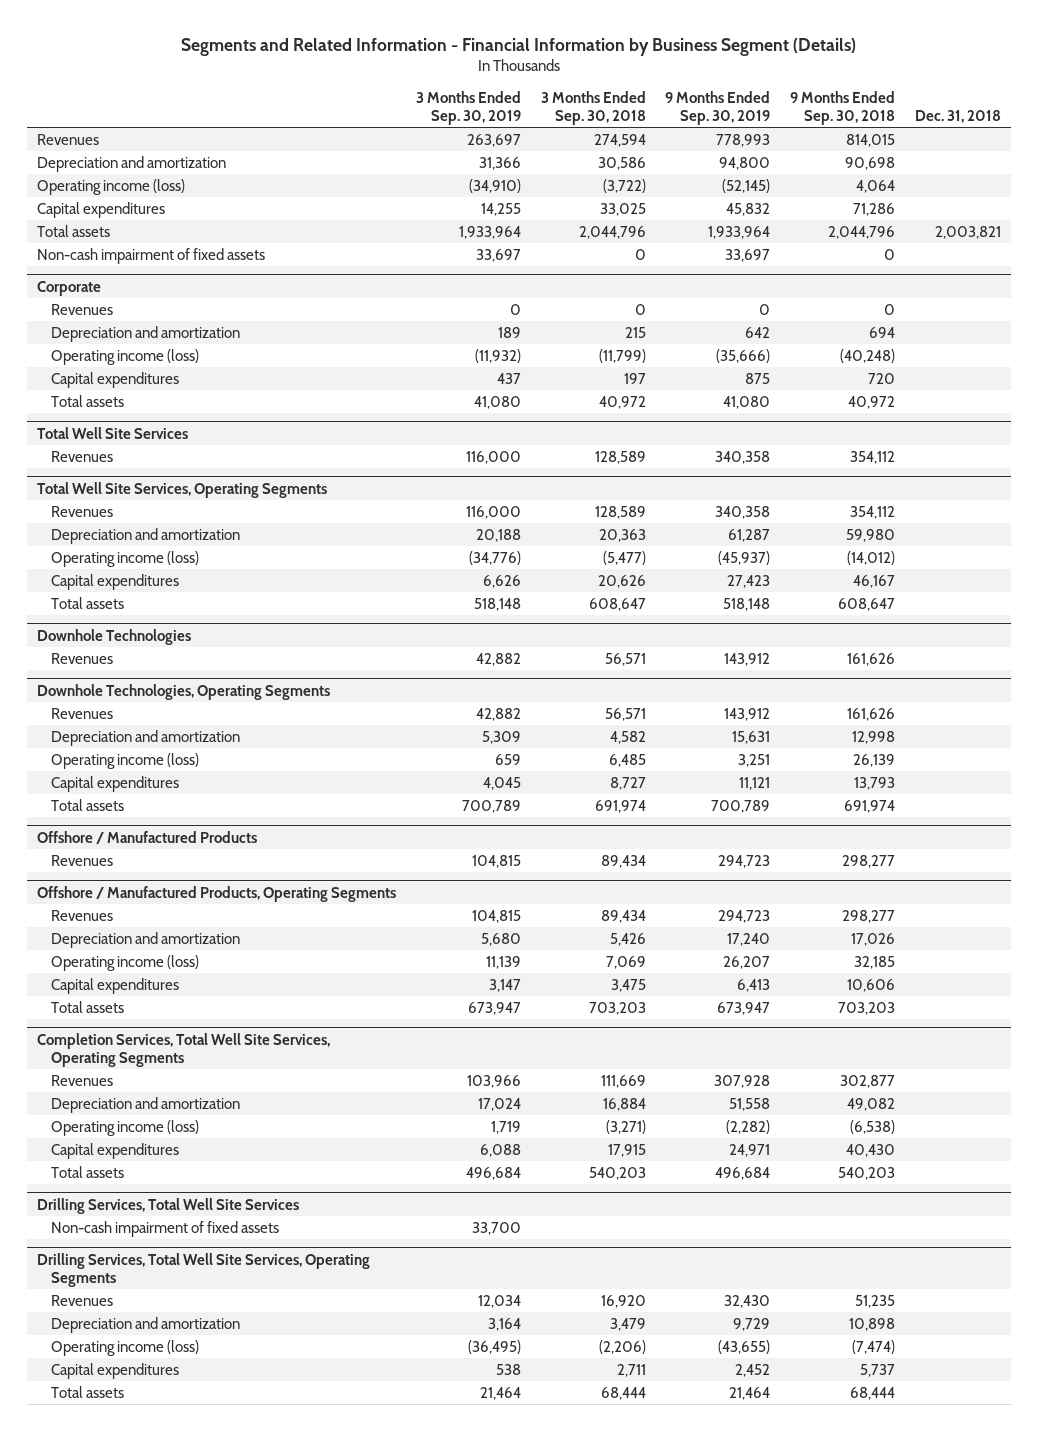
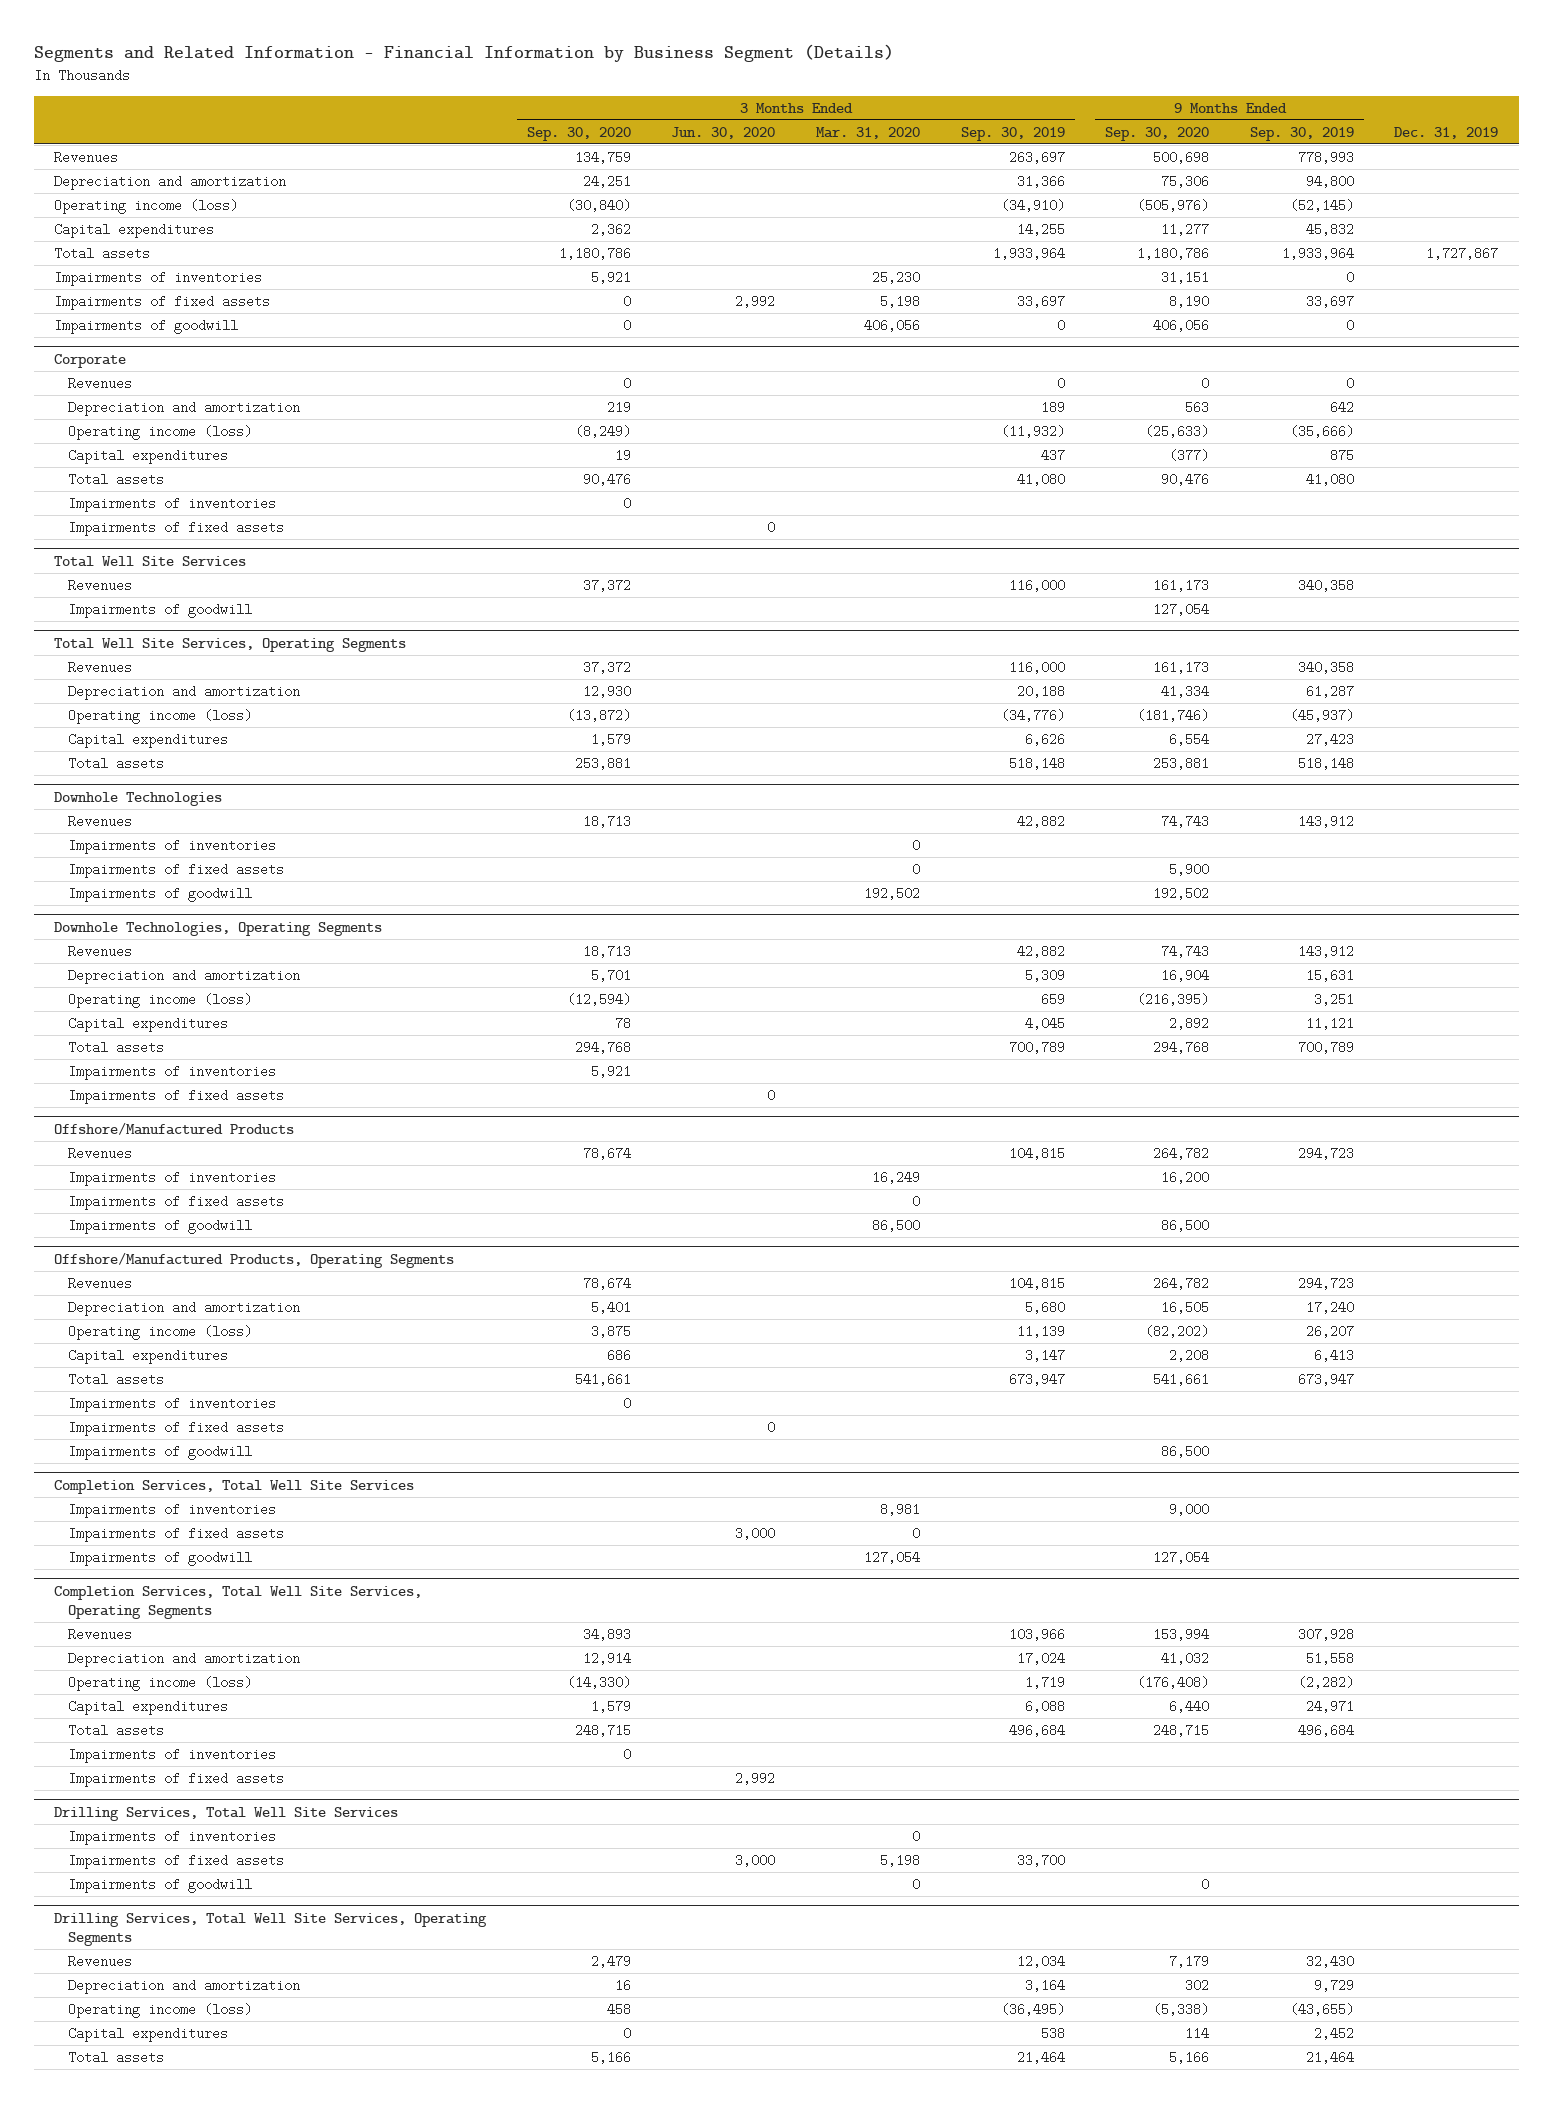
- | 3 Months Ended Sep. 30, 2019 | 3 Months Ended Sep. 30, 2018 | 9 Months Ended Sep. 30, 2019 | 9 Months Ended Sep. 30, 2018 | Dec. 31, 2018
+ | 3 Months Ended Sep. 30, 2020 | 3 Months Ended Jun. 30, 2020 | 3 Months Ended Mar. 31, 2020 | 3 Months Ended Sep. 30, 2019 | 9 Months Ended Sep. 30, 2020 | 9 Months Ended Sep. 30, 2019 | Dec. 31, 2019
- Non-cash impairment of fixed assets | 33,697 | 0 | 33,697 | 0 |
+ Impairments of inventories | 5,921 | | 25,230 | | 31,151 | 0 |
+ Impairments of fixed assets | 0 | 2,992 | 5,198 | 33,697 | 8,190 | 33,697 |
+ Impairments of goodwill | 0 | | 406,056 | 0 | 406,056 | 0 |
@ Corporate
+ Impairments of inventories | 0 | | | | | |
+ Impairments of fixed assets | | 0 | | | | |
@ Total Well Site Services
+ Impairments of goodwill | | | | | 127,054 | |
@ Downhole Technologies
+ Impairments of inventories | | | 0 | | | |
+ Impairments of fixed assets | | | 0 | | 5,900 | |
+ Impairments of goodwill | | | 192,502 | | 192,502 | |
- Offshore / Manufactured Products
@ Downhole Technologies, Operating Segments
+ Impairments of inventories | 5,921 | | | | | |
+ Impairments of fixed assets | | 0 | | | | |
+ Offshore/Manufactured Products
- Offshore / Manufactured Products, Operating Segments
+ Impairments of inventories | | | 16,249 | | 16,200 | |
+ Impairments of fixed assets | | | 0 | | | |
+ Impairments of goodwill | | | 86,500 | | 86,500 | |
+ Offshore/Manufactured Products, Operating Segments
+ Impairments of inventories | 0 | | | | | |
+ Impairments of fixed assets | | 0 | | | | |
+ Impairments of goodwill | | | | | 86,500 | |
+ Completion Services, Total Well Site Services
+ Impairments of inventories | | | 8,981 | | 9,000 | |
+ Impairments of fixed assets | | 3,000 | 0 | | | |
+ Impairments of goodwill | | | 127,054 | | 127,054 | |
@ Completion Services, Total Well Site Services, Operating Segments
+ Impairments of inventories | 0 | | | | | |
+ Impairments of fixed assets | | 2,992 | | | | |
@ Drilling Services, Total Well Site Services
- Non-cash impairment of fixed assets | 33,700 | | | |
+ Impairments of inventories | | | 0 | | | |
+ Impairments of fixed assets | | 3,000 | 5,198 | 33,700 | | |
+ Impairments of goodwill | | | 0 | | 0 | |

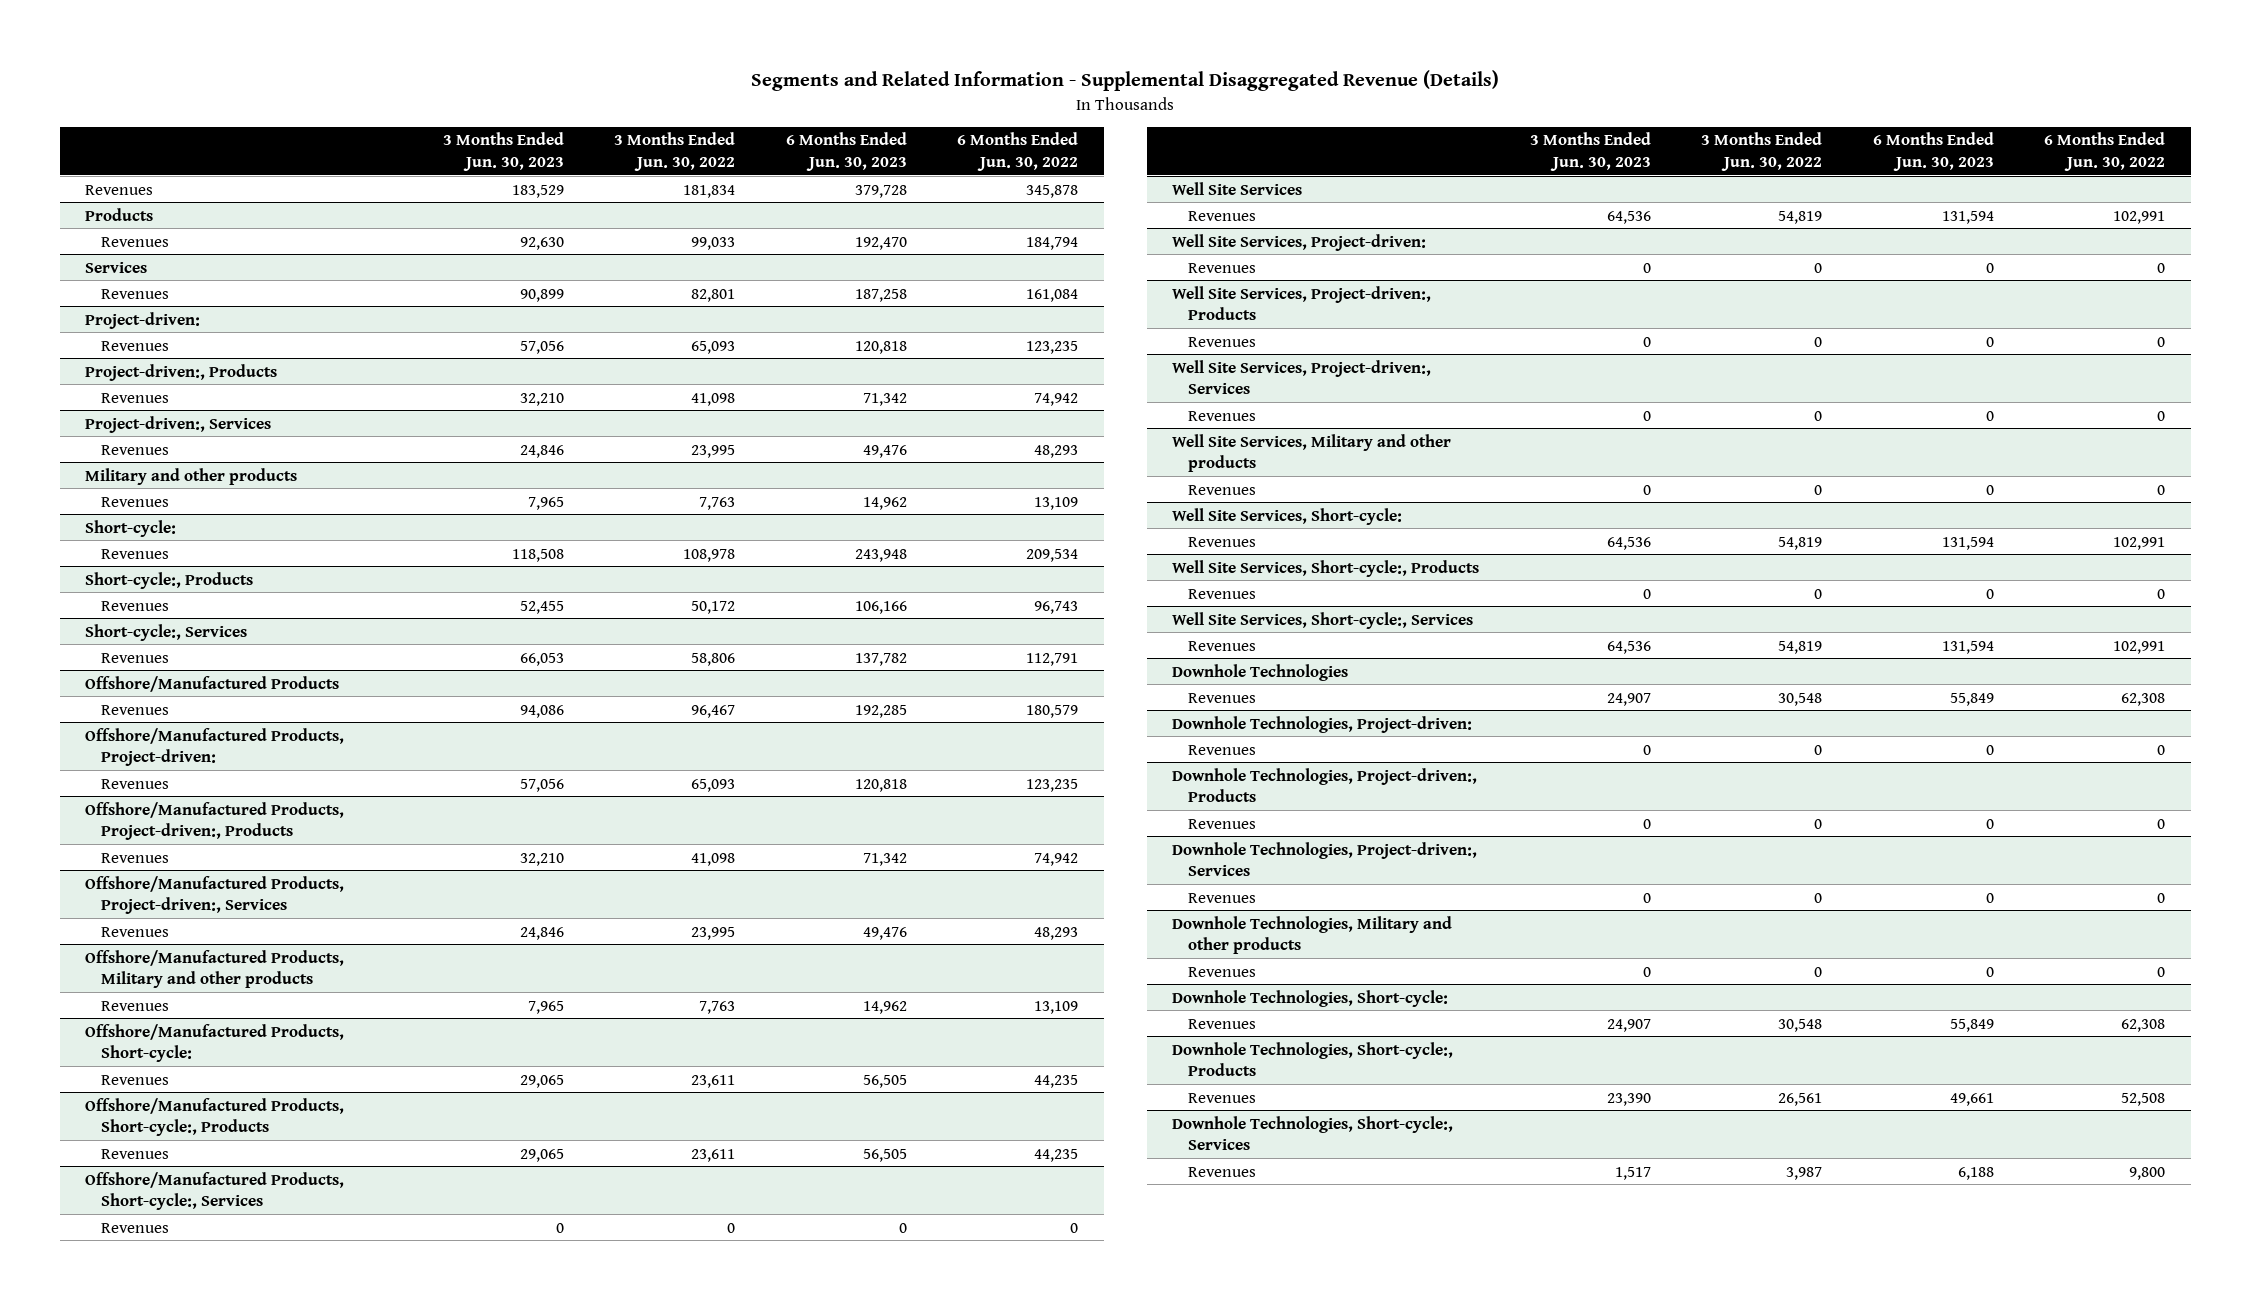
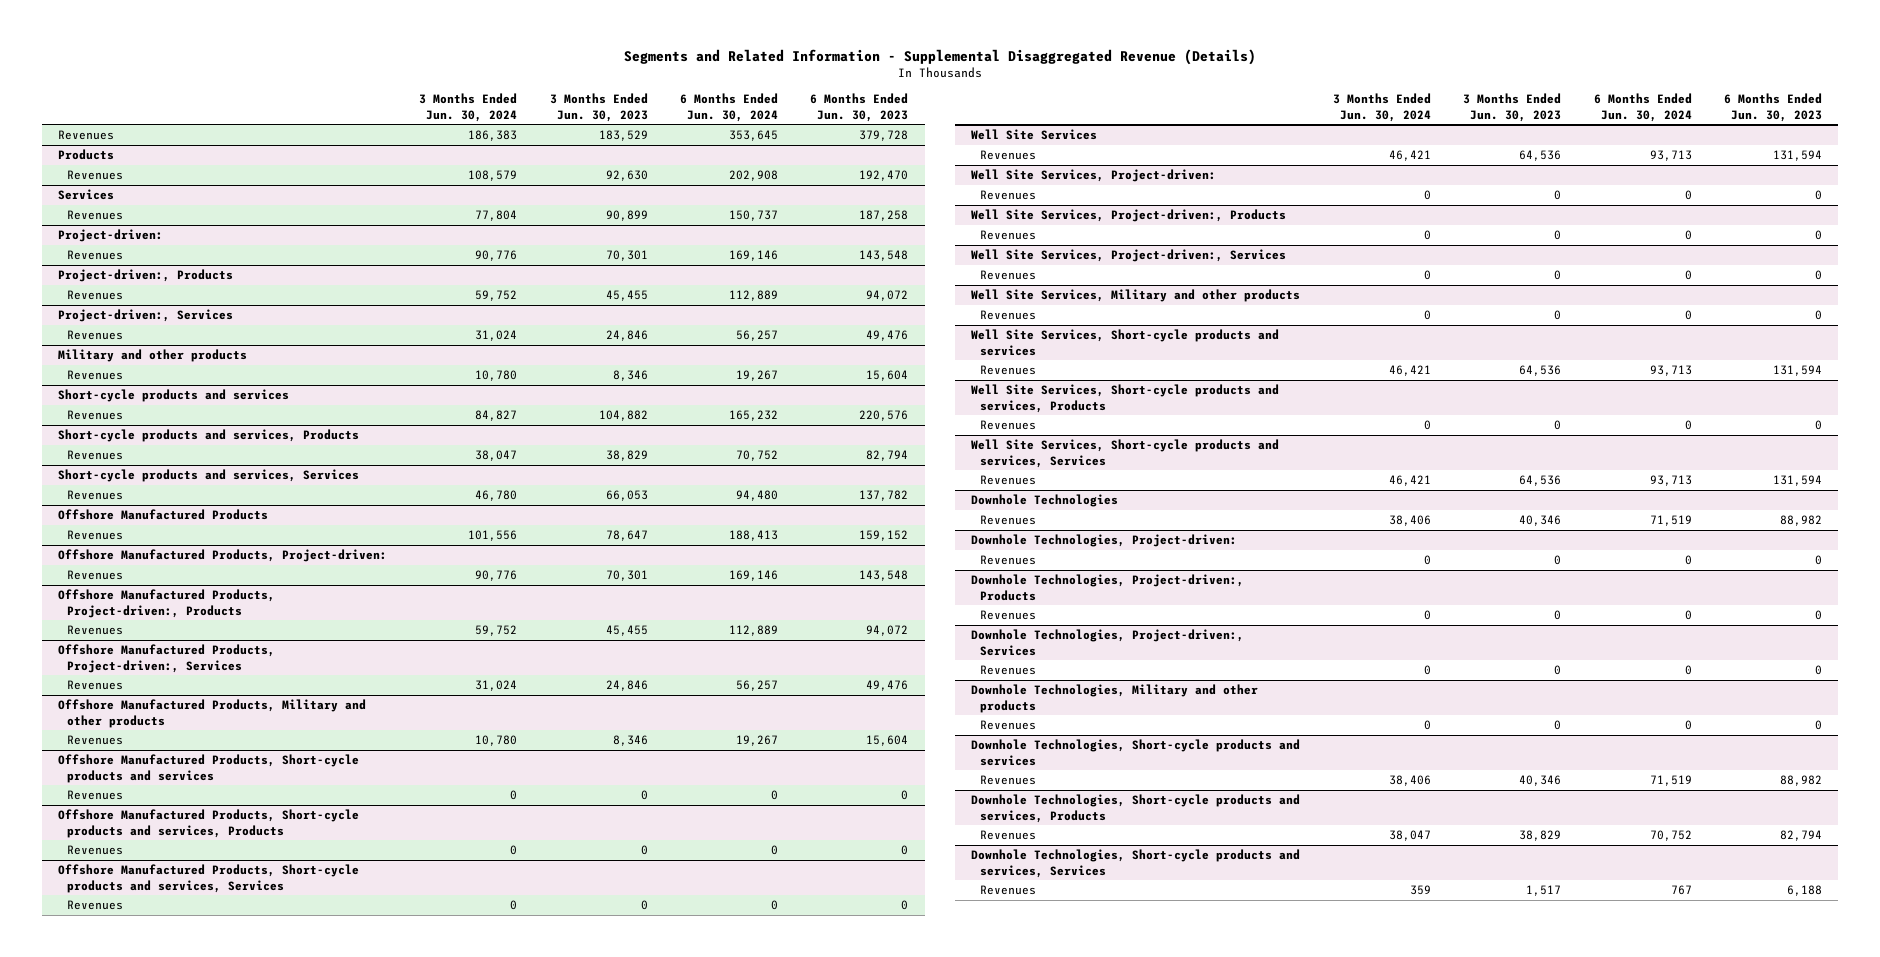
- | 3 Months Ended Jun. 30, 2023 | 3 Months Ended Jun. 30, 2022 | 6 Months Ended Jun. 30, 2023 | 6 Months Ended Jun. 30, 2022
+ | 3 Months Ended Jun. 30, 2024 | 3 Months Ended Jun. 30, 2023 | 6 Months Ended Jun. 30, 2024 | 6 Months Ended Jun. 30, 2023
@ Project-driven:
- Revenues | 57,056 | 65,093 | 120,818 | 123,235
+ Revenues | 90,776 | 70,301 | 169,146 | 143,548
@ Project-driven:, Products
- Revenues | 32,210 | 41,098 | 71,342 | 74,942
+ Revenues | 59,752 | 45,455 | 112,889 | 94,072
@ Military and other products
- Revenues | 7,965 | 7,763 | 14,962 | 13,109
- Short-cycle:
- Revenues | 118,508 | 108,978 | 243,948 | 209,534
- Short-cycle:, Products
- Revenues | 52,455 | 50,172 | 106,166 | 96,743
- Short-cycle:, Services
@ Military and other products
+ Revenues | 10,780 | 8,346 | 19,267 | 15,604
+ Short-cycle products and services
+ Revenues | 84,827 | 104,882 | 165,232 | 220,576
+ Short-cycle products and services, Products
+ Revenues | 38,047 | 38,829 | 70,752 | 82,794
+ Short-cycle products and services, Services
- Offshore/Manufactured Products
- Revenues | 94,086 | 96,467 | 192,285 | 180,579
- Offshore/Manufactured Products, Project-driven:
- Revenues | 57,056 | 65,093 | 120,818 | 123,235
- Offshore/Manufactured Products, Project-driven:, Products
- Revenues | 32,210 | 41,098 | 71,342 | 74,942
- Offshore/Manufactured Products, Project-driven:, Services
+ Offshore Manufactured Products
+ Revenues | 101,556 | 78,647 | 188,413 | 159,152
+ Offshore Manufactured Products, Project-driven:
+ Revenues | 90,776 | 70,301 | 169,146 | 143,548
+ Offshore Manufactured Products, Project-driven:, Products
+ Revenues | 59,752 | 45,455 | 112,889 | 94,072
+ Offshore Manufactured Products, Project-driven:, Services
- Offshore/Manufactured Products, Military and other products
- Revenues | 7,965 | 7,763 | 14,962 | 13,109
- Offshore/Manufactured Products, Short-cycle:
- Revenues | 29,065 | 23,611 | 56,505 | 44,235
- Offshore/Manufactured Products, Short-cycle:, Products
- Revenues | 29,065 | 23,611 | 56,505 | 44,235
- Offshore/Manufactured Products, Short-cycle:, Services
+ Offshore Manufactured Products, Military and other products
+ Revenues | 10,780 | 8,346 | 19,267 | 15,604
+ Offshore Manufactured Products, Short-cycle products and services
+ Offshore Manufactured Products, Short-cycle products and services, Products
+ Revenues | 0 | 0 | 0 | 0
+ Offshore Manufactured Products, Short-cycle products and services, Services
+ Revenues | 0 | 0 | 0 | 0
- Well Site Services, Short-cycle:
+ Well Site Services, Short-cycle products and services
- Well Site Services, Short-cycle:, Products
+ Well Site Services, Short-cycle products and services, Products
- Well Site Services, Short-cycle:, Services
+ Well Site Services, Short-cycle products and services, Services
@ Downhole Technologies
- Revenues | 24,907 | 30,548 | 55,849 | 62,308
+ Revenues | 38,406 | 40,346 | 71,519 | 88,982
- Downhole Technologies, Short-cycle:
- Revenues | 24,907 | 30,548 | 55,849 | 62,308
- Downhole Technologies, Short-cycle:, Products
- Revenues | 23,390 | 26,561 | 49,661 | 52,508
- Downhole Technologies, Short-cycle:, Services
+ Downhole Technologies, Short-cycle products and services
+ Revenues | 38,406 | 40,346 | 71,519 | 88,982
+ Downhole Technologies, Short-cycle products and services, Products
+ Revenues | 38,047 | 38,829 | 70,752 | 82,794
+ Downhole Technologies, Short-cycle products and services, Services

